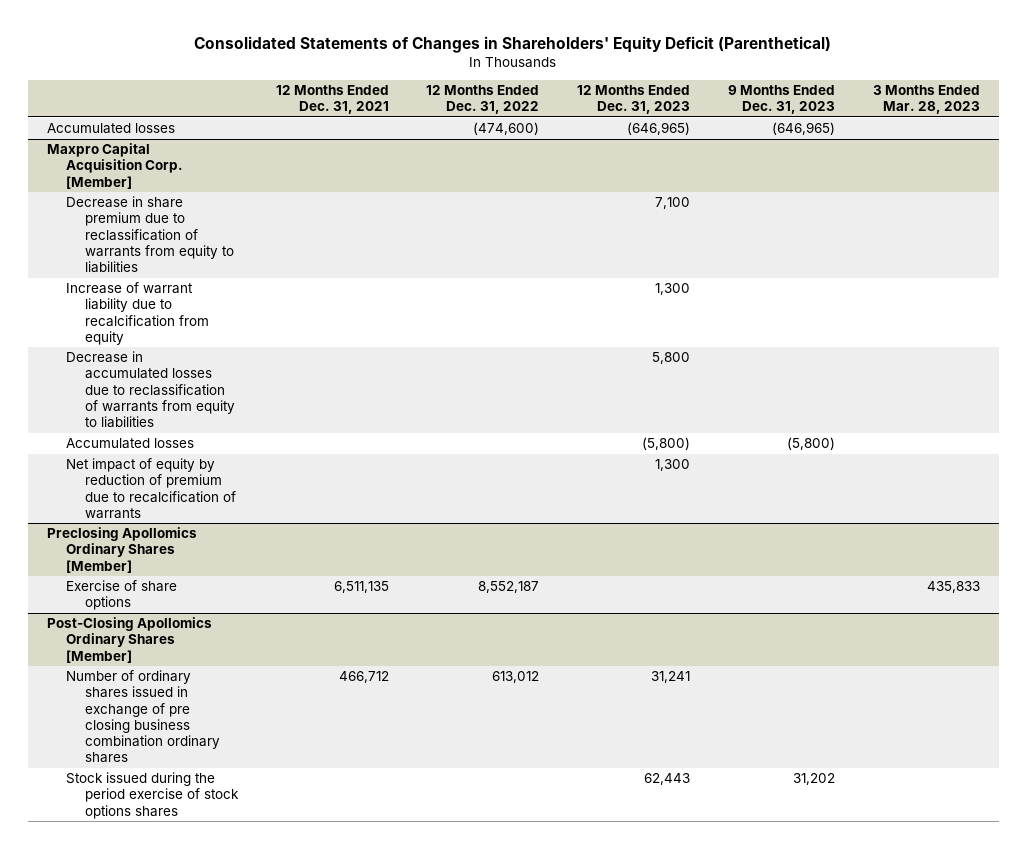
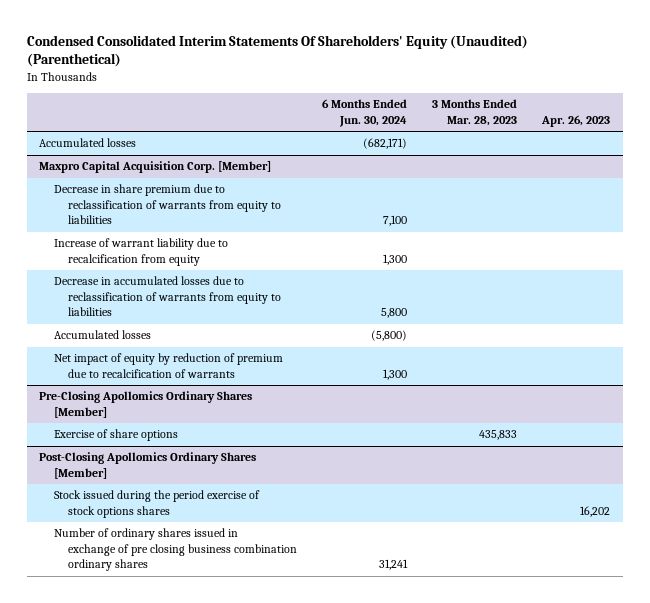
- Consolidated Statements of Changes in Shareholders' Equity Deficit (Parenthetical)
+ Condensed Consolidated Interim Statements Of Shareholders' Equity (Unaudited) (Parenthetical)
- | 12 Months Ended Dec. 31, 2021 | 12 Months Ended Dec. 31, 2022 | 12 Months Ended Dec. 31, 2023 | 9 Months Ended Dec. 31, 2023 | 3 Months Ended Mar. 28, 2023
+ | 6 Months Ended Jun. 30, 2024 | 3 Months Ended Mar. 28, 2023 | Apr. 26, 2023
- Preclosing Apollomics Ordinary Shares [Member]
+ Pre-Closing Apollomics Ordinary Shares [Member]
@ Post-Closing Apollomics Ordinary Shares [Member]
moved down: Number of ordinary shares issued in exchange of pre closing business combination ordinary shares | 31,241 | |

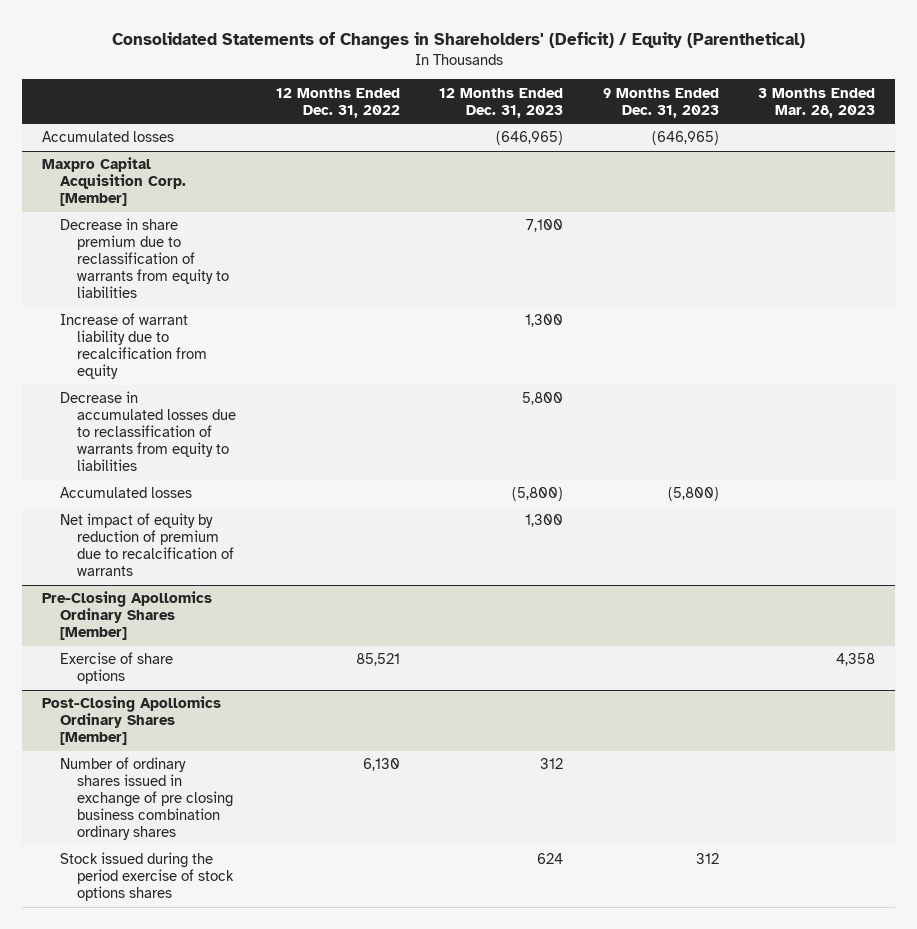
- Condensed Consolidated Interim Statements Of Shareholders' Equity (Unaudited) (Parenthetical)
+ Consolidated Statements of Changes in Shareholders' (Deficit) / Equity (Parenthetical)
- | 6 Months Ended Jun. 30, 2024 | 3 Months Ended Mar. 28, 2023 | Apr. 26, 2023
+ | 12 Months Ended Dec. 31, 2022 | 12 Months Ended Dec. 31, 2023 | 9 Months Ended Dec. 31, 2023 | 3 Months Ended Mar. 28, 2023
@ Pre-Closing Apollomics Ordinary Shares [Member]
- Exercise of share options | | 435,833 |
+ Exercise of share options | 85,521 | | | 4,358
@ Post-Closing Apollomics Ordinary Shares [Member]
moved down: Stock issued during the period exercise of stock options shares | | 624 | 312 |

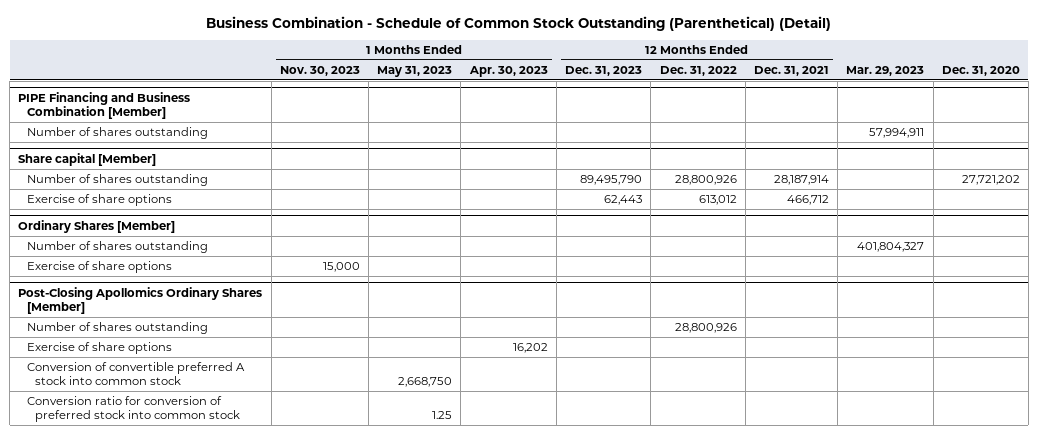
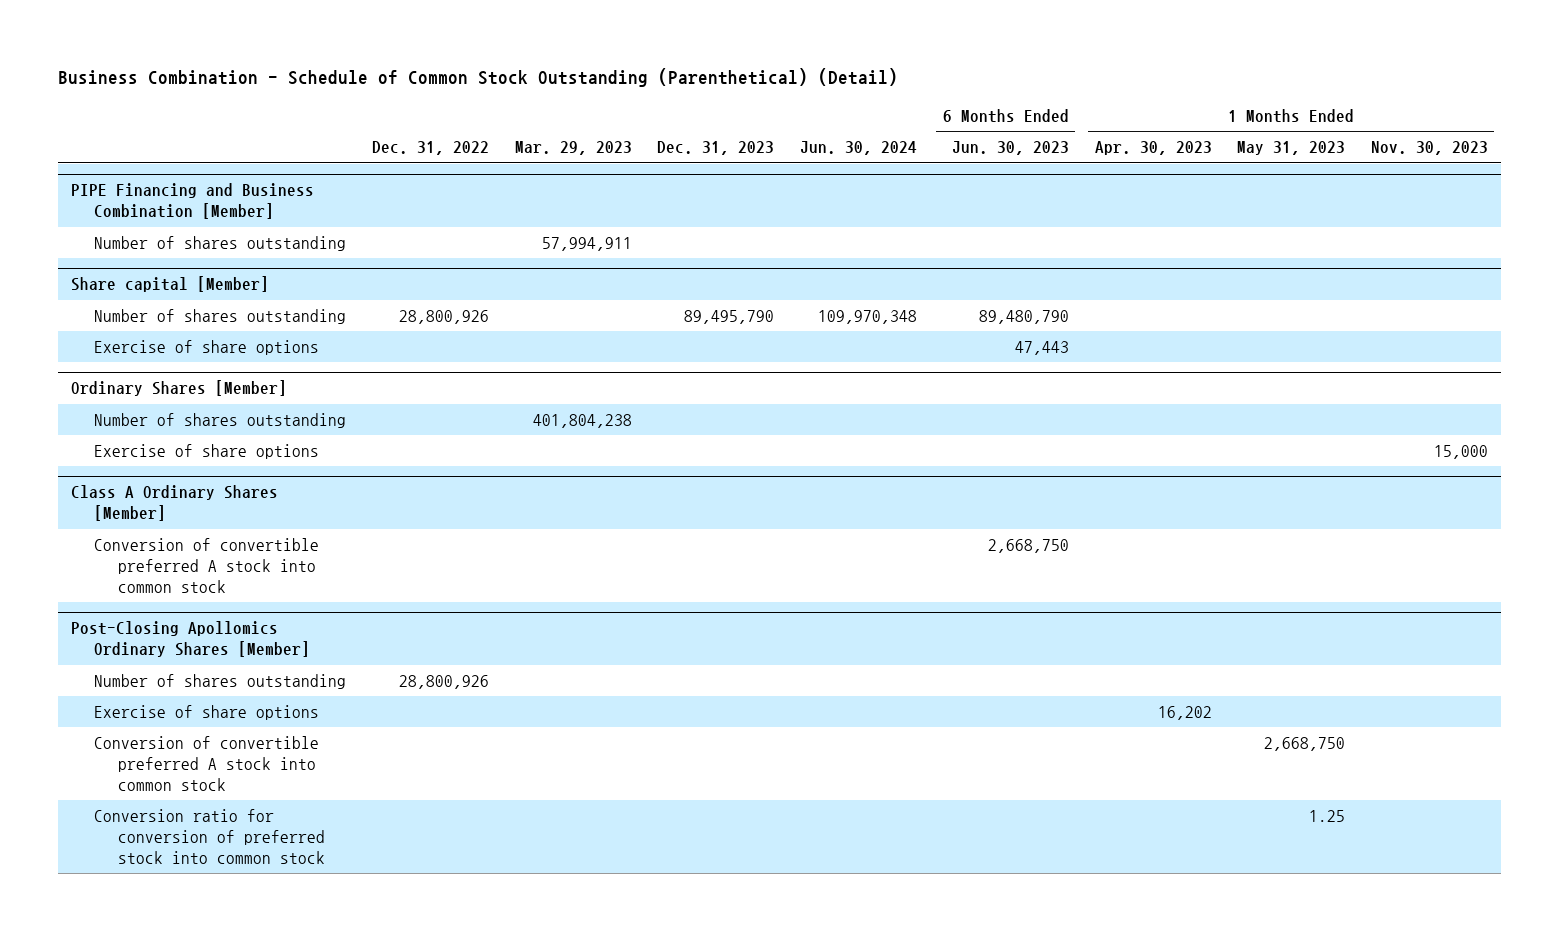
- | 1 Months Ended Nov. 30, 2023 | 1 Months Ended May 31, 2023 | 1 Months Ended Apr. 30, 2023 | 12 Months Ended Dec. 31, 2023 | 12 Months Ended Dec. 31, 2022 | 12 Months Ended Dec. 31, 2021 | Mar. 29, 2023 | Dec. 31, 2020
+ | Dec. 31, 2022 | Mar. 29, 2023 | Dec. 31, 2023 | Jun. 30, 2024 | 6 Months Ended Jun. 30, 2023 | 1 Months Ended Apr. 30, 2023 | 1 Months Ended May 31, 2023 | 1 Months Ended Nov. 30, 2023
@ Ordinary Shares [Member]
- Number of shares outstanding | | | | | | | 401,804,327 |
+ Number of shares outstanding | | 401,804,238 | | | | | |
+ Class A Ordinary Shares [Member]
+ Conversion of convertible preferred A stock into common stock | | | | | 2,668,750 | | |

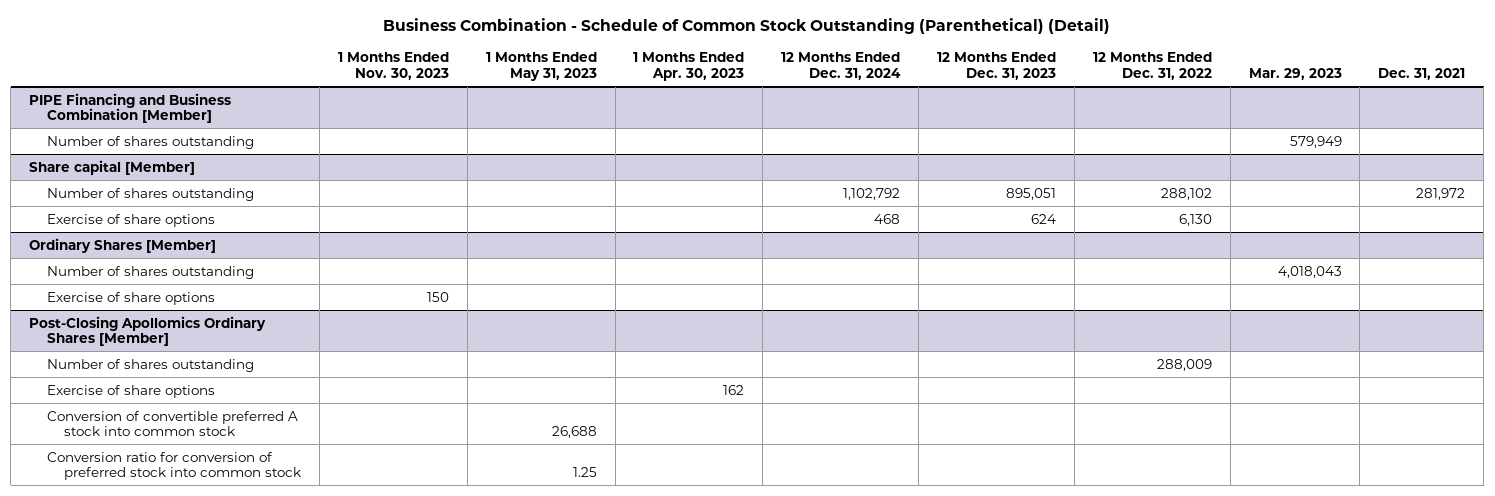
- | Dec. 31, 2022 | Mar. 29, 2023 | Dec. 31, 2023 | Jun. 30, 2024 | 6 Months Ended Jun. 30, 2023 | 1 Months Ended Apr. 30, 2023 | 1 Months Ended May 31, 2023 | 1 Months Ended Nov. 30, 2023
+ | 1 Months Ended Nov. 30, 2023 | 1 Months Ended May 31, 2023 | 1 Months Ended Apr. 30, 2023 | 12 Months Ended Dec. 31, 2024 | 12 Months Ended Dec. 31, 2023 | 12 Months Ended Dec. 31, 2022 | Mar. 29, 2023 | Dec. 31, 2021
@ PIPE Financing and Business Combination [Member]
- Number of shares outstanding | | 57,994,911 | | | | | |
+ Number of shares outstanding | | | | | | | 579,949 |
@ Ordinary Shares [Member]
- Number of shares outstanding | | 401,804,238 | | | | | |
- Exercise of share options | | | | | | | | 15,000
- Class A Ordinary Shares [Member]
- Conversion of convertible preferred A stock into common stock | | | | | 2,668,750 | | |
@ Ordinary Shares [Member]
+ Number of shares outstanding | | | | | | | 4,018,043 |
+ Exercise of share options | 150 | | | | | | |
@ Post-Closing Apollomics Ordinary Shares [Member]
- Exercise of share options | | | | | | 16,202 | |
- Conversion of convertible preferred A stock into common stock | | | | | | | 2,668,750 |
+ Exercise of share options | | | 162 | | | | |
+ Conversion of convertible preferred A stock into common stock | | 26,688 | | | | | |

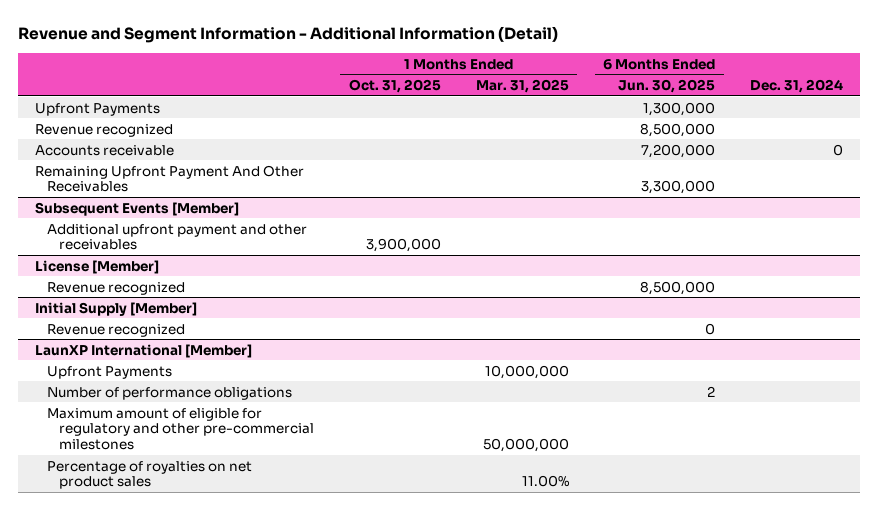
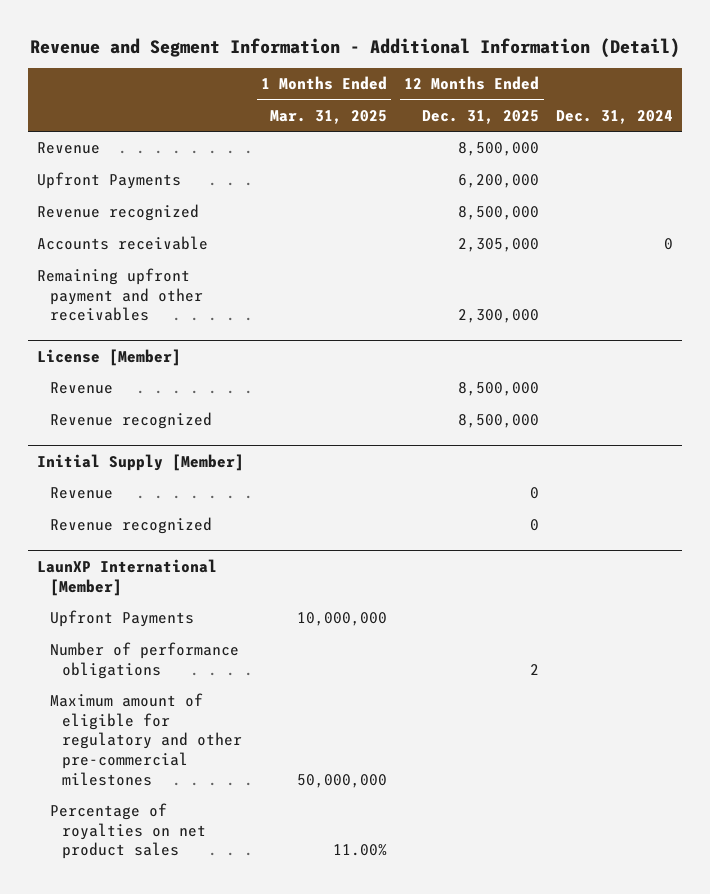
- | 1 Months Ended Oct. 31, 2025 | 1 Months Ended Mar. 31, 2025 | 6 Months Ended Jun. 30, 2025 | Dec. 31, 2024
+ | 1 Months Ended Mar. 31, 2025 | 12 Months Ended Dec. 31, 2025 | Dec. 31, 2024
+ Revenue | | 8,500,000 |
- Remaining Upfront Payment And Other Receivables | | | 3,300,000 |
- Subsequent Events [Member]
- Additional upfront payment and other receivables | 3,900,000 | | |
+ Remaining upfront payment and other receivables | | 2,300,000 |
@ License [Member]
+ Revenue | | 8,500,000 |
@ Initial Supply [Member]
+ Revenue | | 0 |

